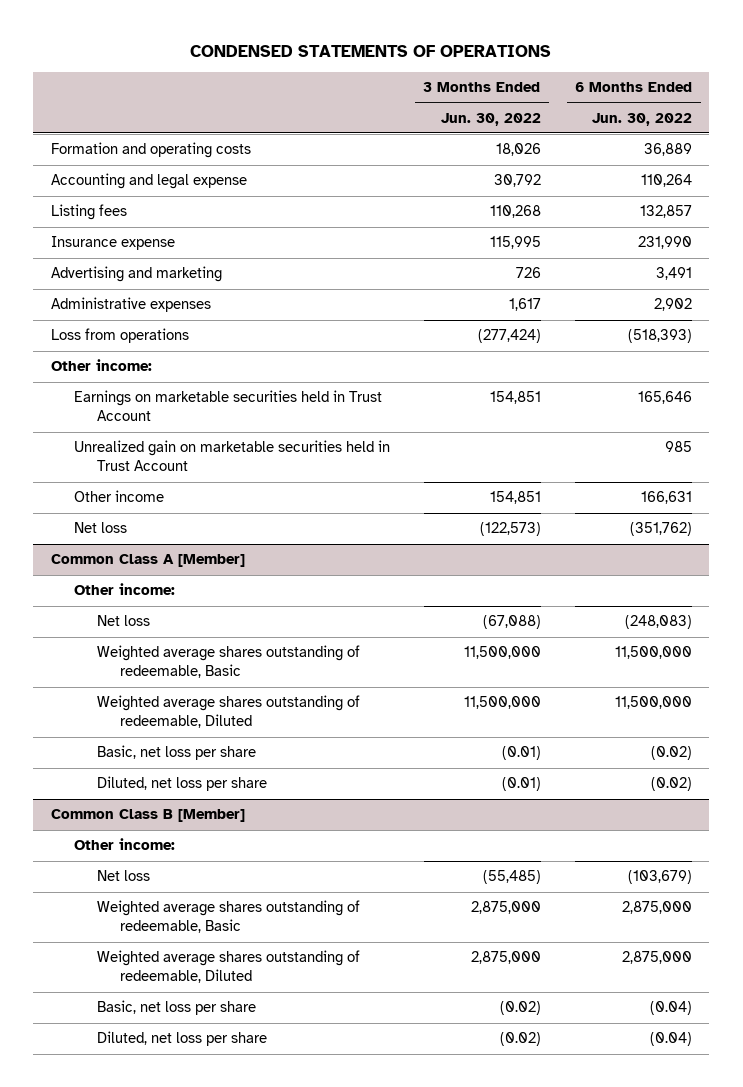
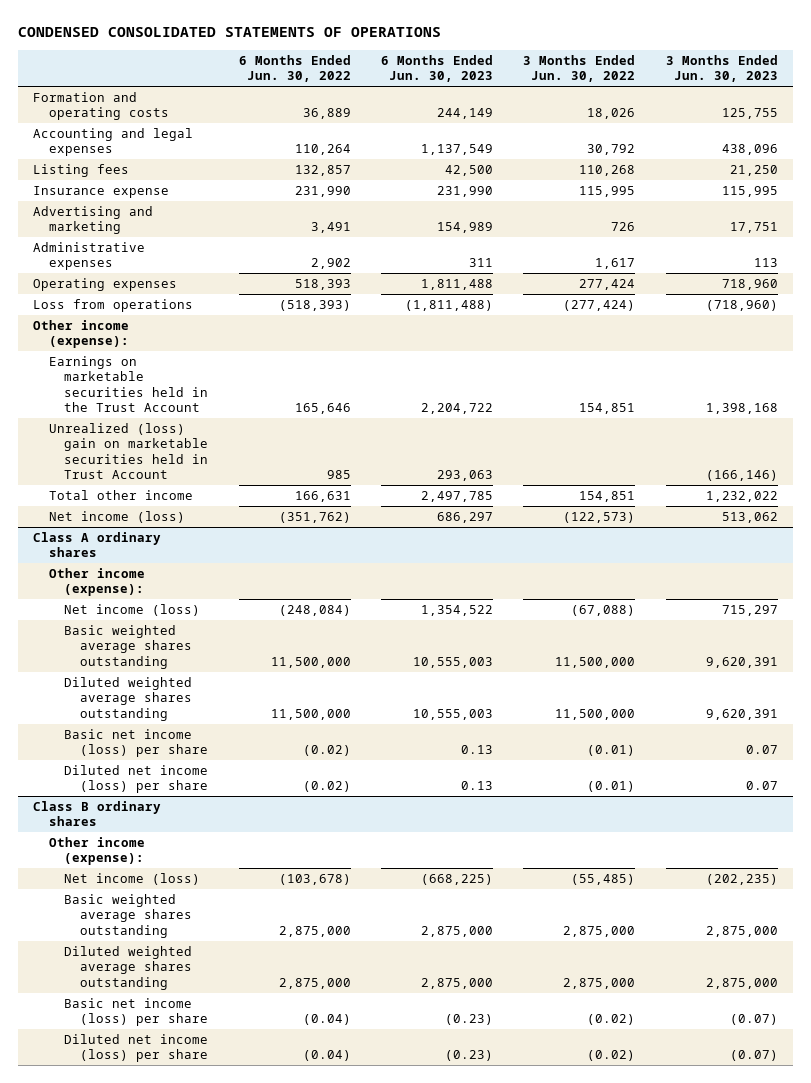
- CONDENSED STATEMENTS OF OPERATIONS
+ CONDENSED CONSOLIDATED STATEMENTS OF OPERATIONS
- | 3 Months Ended Jun. 30, 2022 | 6 Months Ended Jun. 30, 2022
+ | 6 Months Ended Jun. 30, 2022 | 6 Months Ended Jun. 30, 2023 | 3 Months Ended Jun. 30, 2022 | 3 Months Ended Jun. 30, 2023
- Accounting and legal expense | 30,792 | 110,264
+ Accounting and legal expenses | 110,264 | 1,137,549 | 30,792 | 438,096
+ Operating expenses | 518,393 | 1,811,488 | 277,424 | 718,960
- Other income:
- Earnings on marketable securities held in Trust Account | 154,851 | 165,646
- Unrealized gain on marketable securities held in Trust Account | | 985
- Other income | 154,851 | 166,631
- Net loss | (122,573) | (351,762)
- Common Class A [Member]
- Other income:
- Net loss | (67,088) | (248,083)
- Weighted average shares outstanding of redeemable, Basic | 11,500,000 | 11,500,000
- Weighted average shares outstanding of redeemable, Diluted | 11,500,000 | 11,500,000
- Basic, net loss per share | (0.01) | (0.02)
- Diluted, net loss per share | (0.01) | (0.02)
- Common Class B [Member]
- Other income:
- Net loss | (55,485) | (103,679)
- Weighted average shares outstanding of redeemable, Basic | 2,875,000 | 2,875,000
- Weighted average shares outstanding of redeemable, Diluted | 2,875,000 | 2,875,000
- Basic, net loss per share | (0.02) | (0.04)
- Diluted, net loss per share | (0.02) | (0.04)
+ Other income (expense):
+ Earnings on marketable securities held in the Trust Account | 165,646 | 2,204,722 | 154,851 | 1,398,168
+ Unrealized (loss) gain on marketable securities held in Trust Account | 985 | 293,063 | | (166,146)
+ Total other income | 166,631 | 2,497,785 | 154,851 | 1,232,022
+ Net income (loss) | (351,762) | 686,297 | (122,573) | 513,062
+ Class A ordinary shares
+ Other income (expense):
+ Net income (loss) | (248,084) | 1,354,522 | (67,088) | 715,297
+ Basic weighted average shares outstanding | 11,500,000 | 10,555,003 | 11,500,000 | 9,620,391
+ Diluted weighted average shares outstanding | 11,500,000 | 10,555,003 | 11,500,000 | 9,620,391
+ Basic net income (loss) per share | (0.02) | 0.13 | (0.01) | 0.07
+ Diluted net income (loss) per share | (0.02) | 0.13 | (0.01) | 0.07
+ Class B ordinary shares
+ Other income (expense):
+ Net income (loss) | (103,678) | (668,225) | (55,485) | (202,235)
+ Basic weighted average shares outstanding | 2,875,000 | 2,875,000 | 2,875,000 | 2,875,000
+ Diluted weighted average shares outstanding | 2,875,000 | 2,875,000 | 2,875,000 | 2,875,000
+ Basic net income (loss) per share | (0.04) | (0.23) | (0.02) | (0.07)
+ Diluted net income (loss) per share | (0.04) | (0.23) | (0.02) | (0.07)

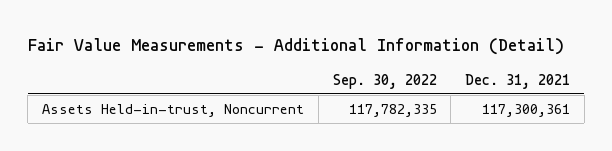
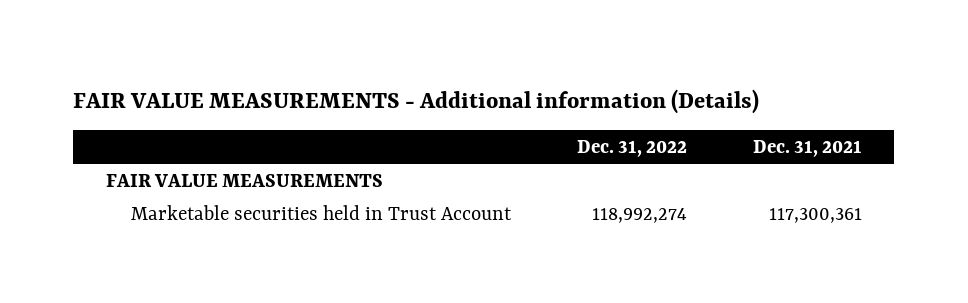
- Fair Value Measurements - Additional Information (Detail)
+ FAIR VALUE MEASUREMENTS - Additional information (Details)
- | Sep. 30, 2022 | Dec. 31, 2021
+ | Dec. 31, 2022 | Dec. 31, 2021
- Assets Held-in-trust, Noncurrent | 117,782,335 | 117,300,361
+ FAIR VALUE MEASUREMENTS
+ Marketable securities held in Trust Account | 118,992,274 | 117,300,361

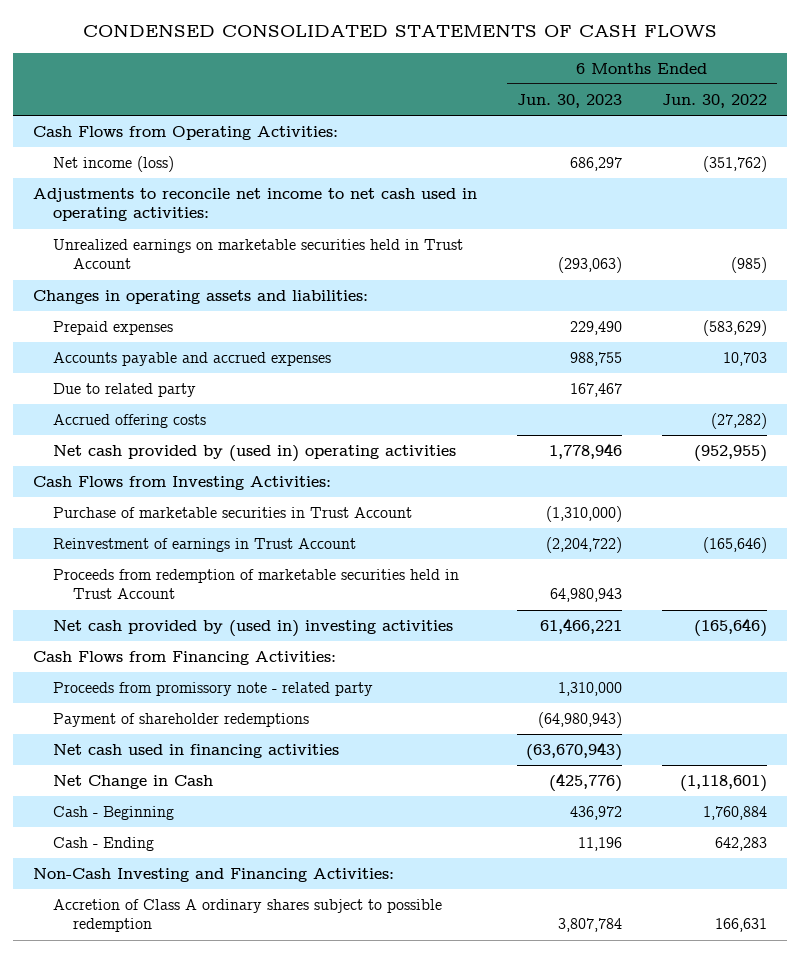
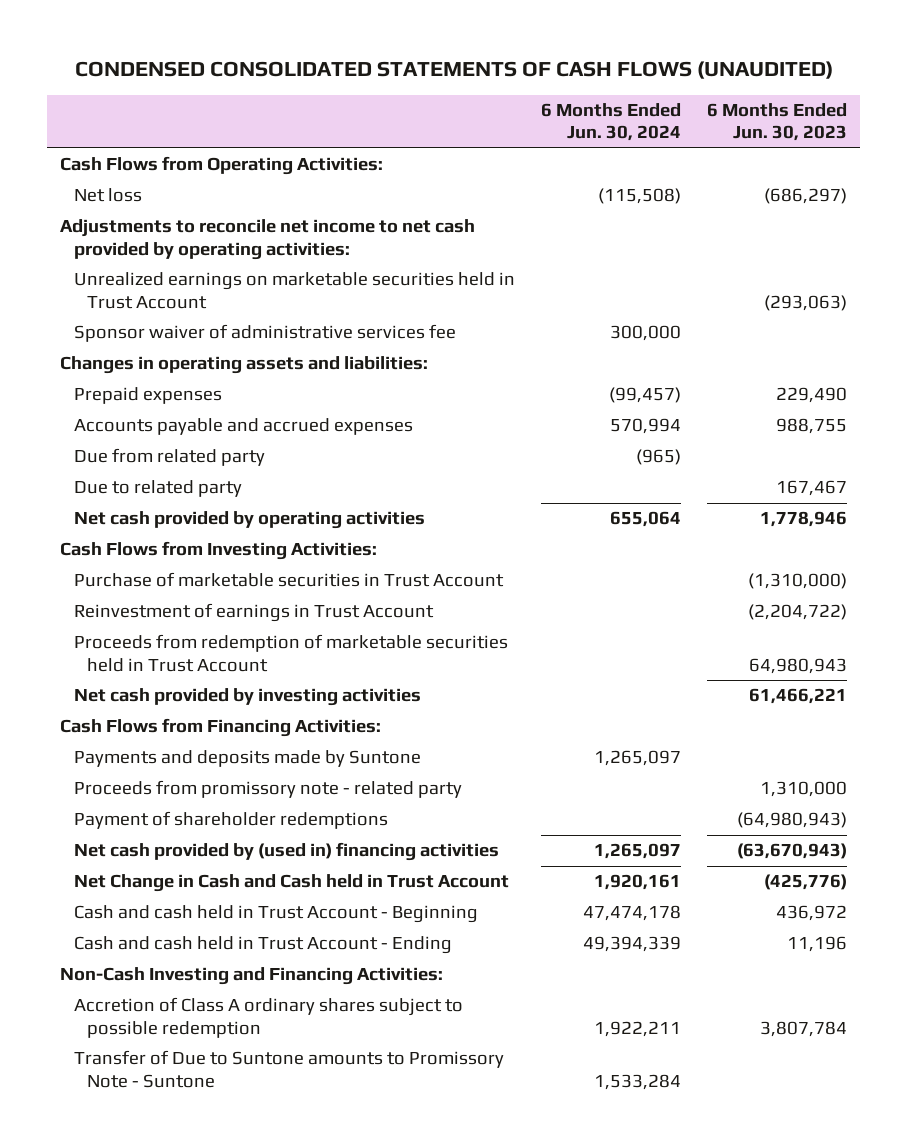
- CONDENSED CONSOLIDATED STATEMENTS OF CASH FLOWS
+ CONDENSED CONSOLIDATED STATEMENTS OF CASH FLOWS (UNAUDITED)
- | 6 Months Ended Jun. 30, 2023 | 6 Months Ended Jun. 30, 2022
+ | 6 Months Ended Jun. 30, 2024 | 6 Months Ended Jun. 30, 2023
- Net income (loss) | 686,297 | (351,762)
- Adjustments to reconcile net income to net cash used in operating activities:
+ Net loss | (115,508) | (686,297)
+ Adjustments to reconcile net income to net cash provided by operating activities:
+ Sponsor waiver of administrative services fee | 300,000 |
+ Due from related party | (965) |
- Accrued offering costs | | (27,282)
- Net cash provided by (used in) operating activities | 1,778,946 | (952,955)
+ Net cash provided by operating activities | 655,064 | 1,778,946
- Net cash provided by (used in) investing activities | 61,466,221 | (165,646)
+ Net cash provided by investing activities | | 61,466,221
+ Payments and deposits made by Suntone | 1,265,097 |
- Net cash used in financing activities | (63,670,943) |
- Net Change in Cash | (425,776) | (1,118,601)
- Cash - Beginning | 436,972 | 1,760,884
- Cash - Ending | 11,196 | 642,283
+ Net cash provided by (used in) financing activities | 1,265,097 | (63,670,943)
+ Net Change in Cash and Cash held in Trust Account | 1,920,161 | (425,776)
+ Cash and cash held in Trust Account - Beginning | 47,474,178 | 436,972
+ Cash and cash held in Trust Account - Ending | 49,394,339 | 11,196
+ Transfer of Due to Suntone amounts to Promissory Note - Suntone | 1,533,284 |

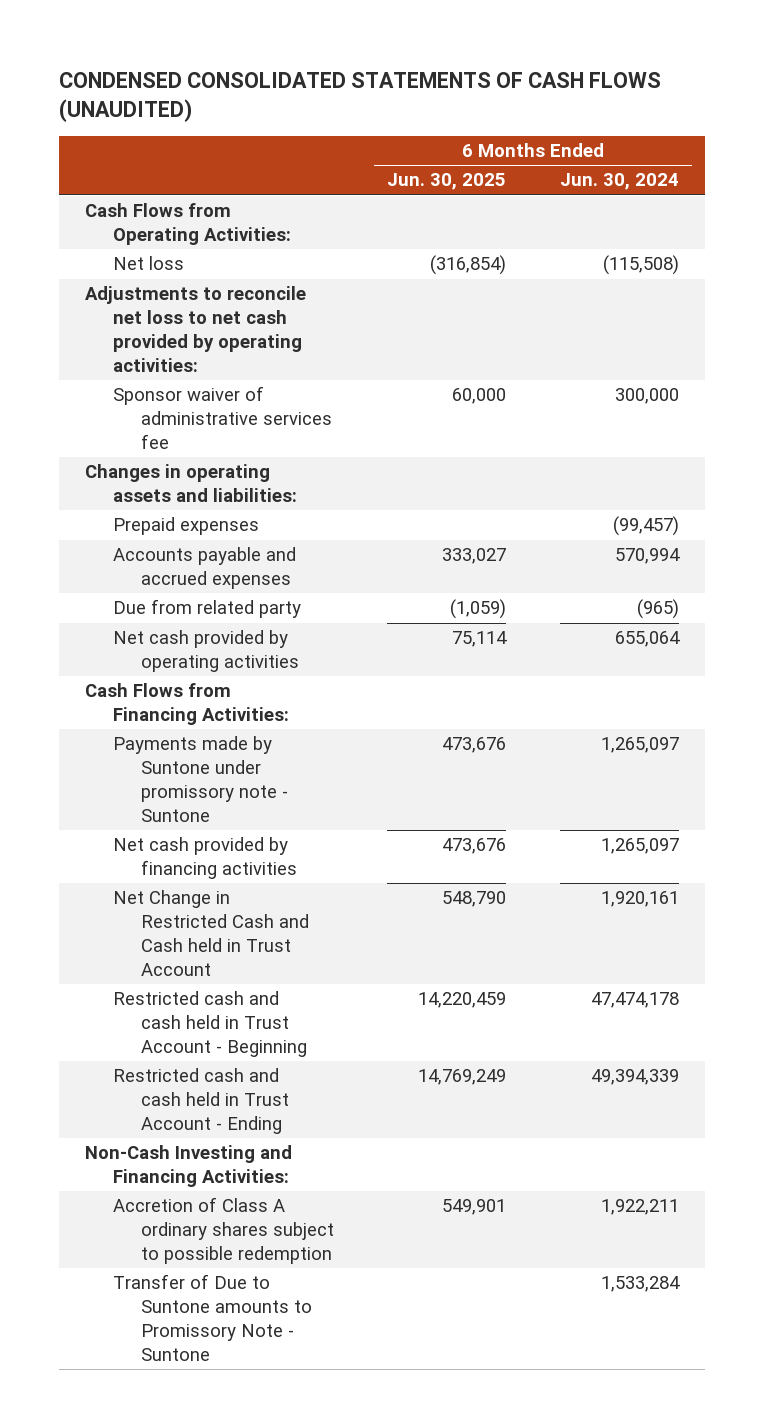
- | 6 Months Ended Jun. 30, 2024 | 6 Months Ended Jun. 30, 2023
+ | 6 Months Ended Jun. 30, 2025 | 6 Months Ended Jun. 30, 2024
- Adjustments to reconcile net income to net cash provided by operating activities:
- Unrealized earnings on marketable securities held in Trust Account | | (293,063)
+ Adjustments to reconcile net loss to net cash provided by operating activities:
- Due to related party | | 167,467
- Cash Flows from Investing Activities:
- Purchase of marketable securities in Trust Account | | (1,310,000)
- Reinvestment of earnings in Trust Account | | (2,204,722)
- Proceeds from redemption of marketable securities held in Trust Account | | 64,980,943
- Net cash provided by investing activities | | 61,466,221
- Payments and deposits made by Suntone | 1,265,097 |
- Proceeds from promissory note - related party | | 1,310,000
- Payment of shareholder redemptions | | (64,980,943)
- Net cash provided by (used in) financing activities | 1,265,097 | (63,670,943)
- Net Change in Cash and Cash held in Trust Account | 1,920,161 | (425,776)
- Cash and cash held in Trust Account - Beginning | 47,474,178 | 436,972
- Cash and cash held in Trust Account - Ending | 49,394,339 | 11,196
+ Payments made by Suntone under promissory note - Suntone | 473,676 | 1,265,097
+ Net cash provided by financing activities | 473,676 | 1,265,097
+ Net Change in Restricted Cash and Cash held in Trust Account | 548,790 | 1,920,161
+ Restricted cash and cash held in Trust Account - Beginning | 14,220,459 | 47,474,178
+ Restricted cash and cash held in Trust Account - Ending | 14,769,249 | 49,394,339

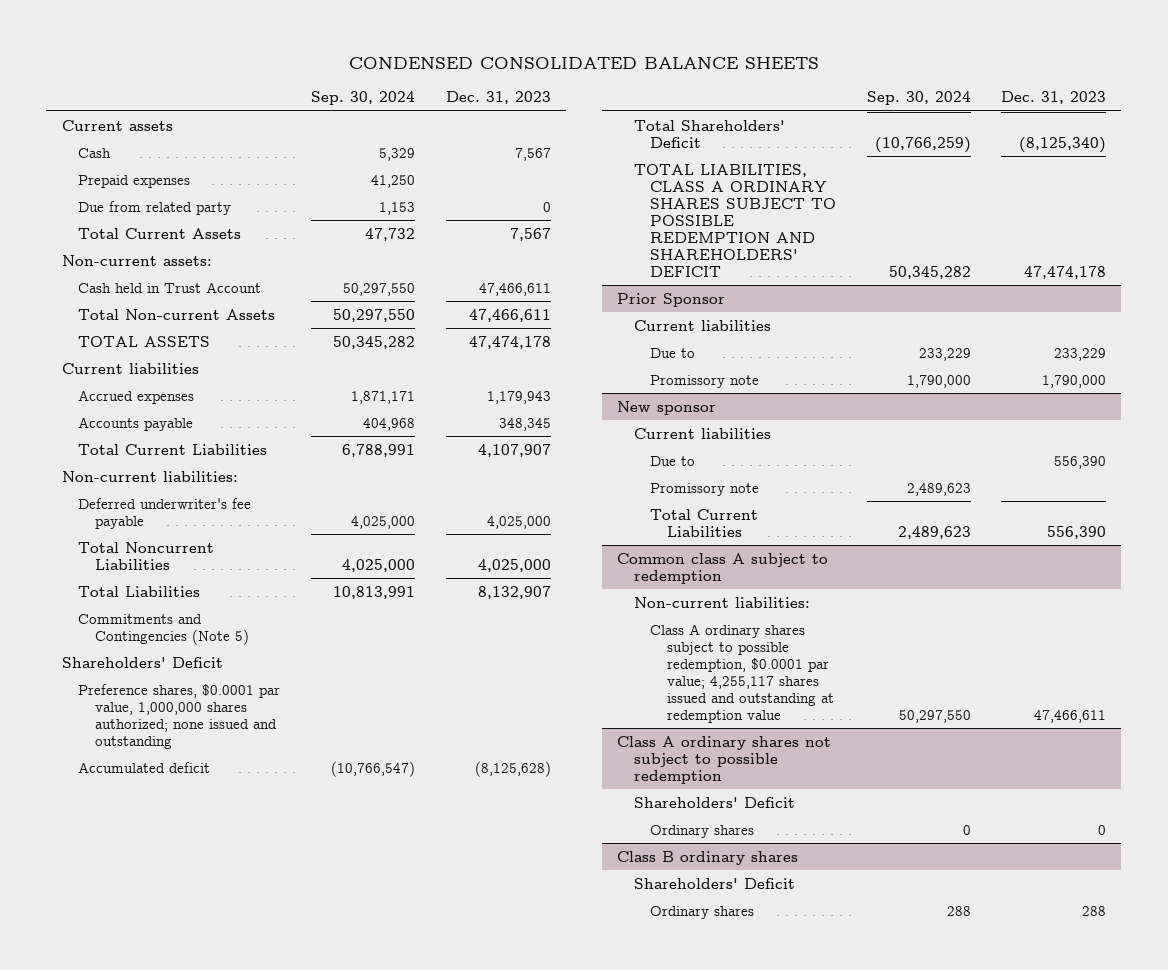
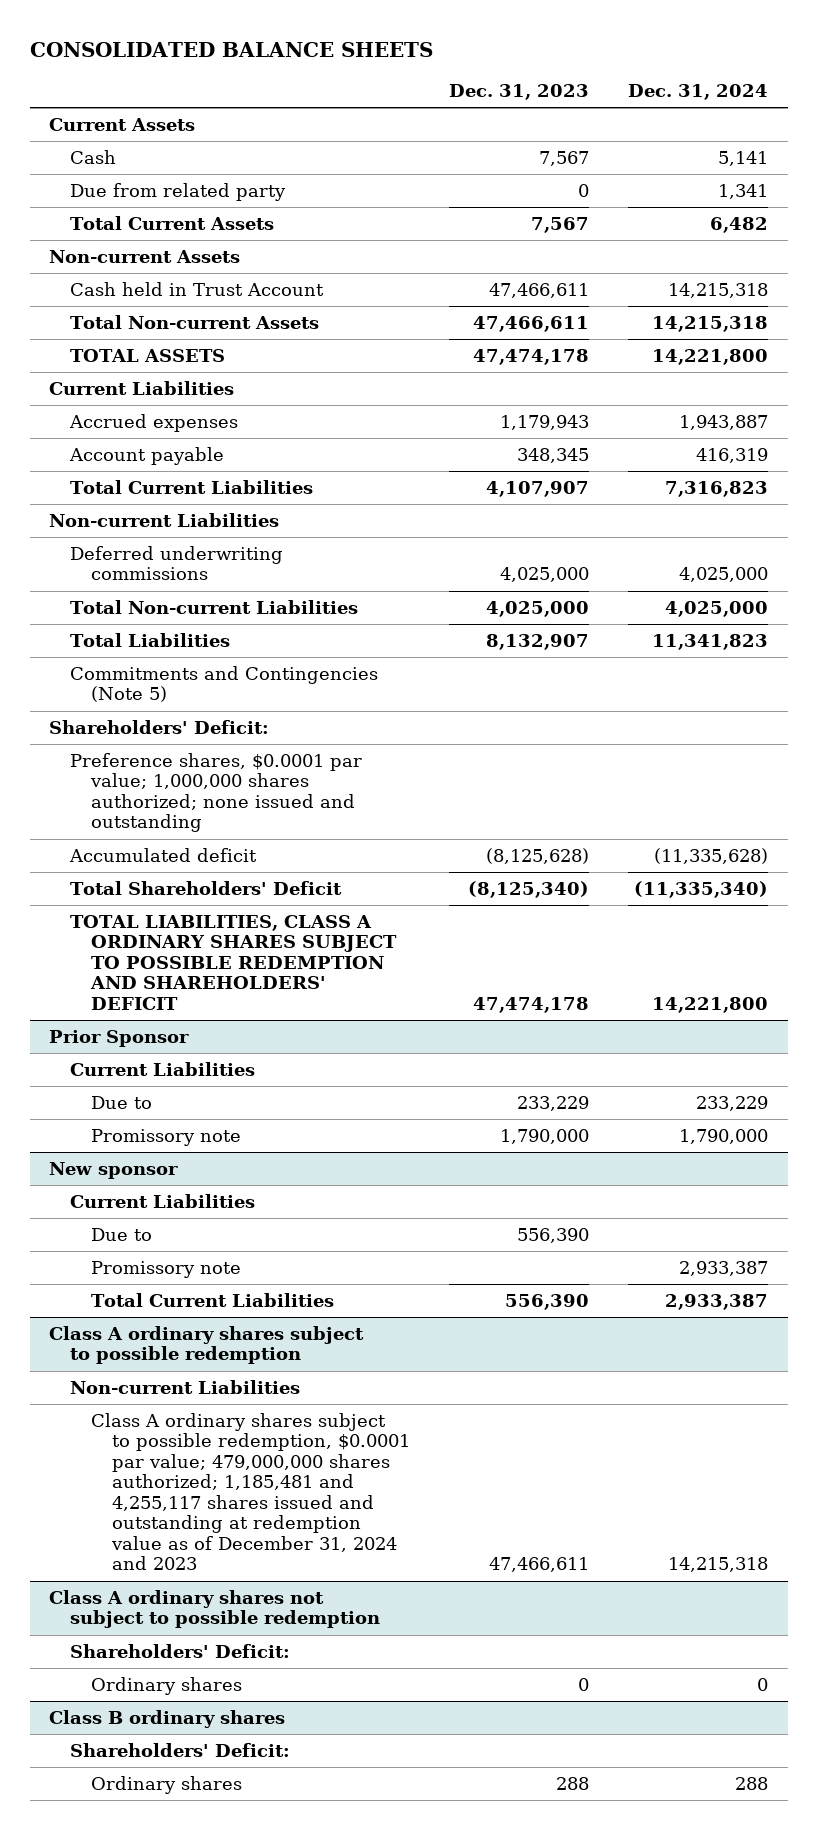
- CONDENSED CONSOLIDATED BALANCE SHEETS
+ CONSOLIDATED BALANCE SHEETS
- | Sep. 30, 2024 | Dec. 31, 2023
+ | Dec. 31, 2023 | Dec. 31, 2024
- Current assets
+ Current Assets
- Prepaid expenses | 41,250 |
- Non-current assets:
+ Non-current Assets
- Current liabilities
+ Current Liabilities
- Accounts payable | 404,968 | 348,345
+ Account payable | 348,345 | 416,319
- Non-current liabilities:
- Deferred underwriter's fee payable | 4,025,000 | 4,025,000
- Total Noncurrent Liabilities | 4,025,000 | 4,025,000
+ Non-current Liabilities
+ Deferred underwriting commissions | 4,025,000 | 4,025,000
+ Total Non-current Liabilities | 4,025,000 | 4,025,000
- Shareholders' Deficit
- Preference shares, $0.0001 par value, 1,000,000 shares authorized; none issued and outstanding
+ Shareholders' Deficit:
+ Preference shares, $0.0001 par value; 1,000,000 shares authorized; none issued and outstanding
@ Prior Sponsor
- Current liabilities
+ Current Liabilities
@ New sponsor
- Current liabilities
+ Current Liabilities
- Common class A subject to redemption
- Non-current liabilities:
- Class A ordinary shares subject to possible redemption, $0.0001 par value; 4,255,117 shares issued and outstanding at redemption value | 50,297,550 | 47,466,611
+ Class A ordinary shares subject to possible redemption
+ Non-current Liabilities
+ Class A ordinary shares subject to possible redemption, $0.0001 par value; 479,000,000 shares authorized; 1,185,481 and 4,255,117 shares issued and outstanding at redemption value as of December 31, 2024 and 2023 | 47,466,611 | 14,215,318
@ Class A ordinary shares not subject to possible redemption
- Shareholders' Deficit
+ Shareholders' Deficit:
@ Class B ordinary shares
- Shareholders' Deficit
+ Shareholders' Deficit:

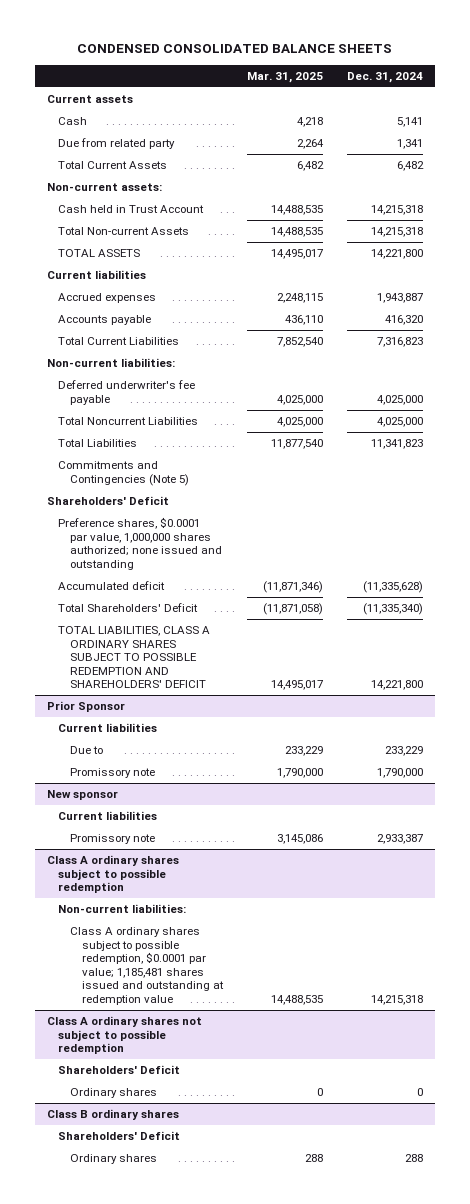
- CONSOLIDATED BALANCE SHEETS
+ CONDENSED CONSOLIDATED BALANCE SHEETS
- | Dec. 31, 2023 | Dec. 31, 2024
+ | Mar. 31, 2025 | Dec. 31, 2024
- Current Assets
+ Current assets
- Non-current Assets
+ Non-current assets:
- Current Liabilities
+ Current liabilities
- Account payable | 348,345 | 416,319
+ Accounts payable | 436,110 | 416,320
- Non-current Liabilities
- Deferred underwriting commissions | 4,025,000 | 4,025,000
- Total Non-current Liabilities | 4,025,000 | 4,025,000
+ Non-current liabilities:
+ Deferred underwriter's fee payable | 4,025,000 | 4,025,000
+ Total Noncurrent Liabilities | 4,025,000 | 4,025,000
- Shareholders' Deficit:
- Preference shares, $0.0001 par value; 1,000,000 shares authorized; none issued and outstanding
+ Shareholders' Deficit
+ Preference shares, $0.0001 par value, 1,000,000 shares authorized; none issued and outstanding
@ Prior Sponsor
- Current Liabilities
+ Current liabilities
@ New sponsor
- Current Liabilities
- Due to | 556,390 |
+ Current liabilities
- Total Current Liabilities | 556,390 | 2,933,387
@ Class A ordinary shares subject to possible redemption
- Non-current Liabilities
- Class A ordinary shares subject to possible redemption, $0.0001 par value; 479,000,000 shares authorized; 1,185,481 and 4,255,117 shares issued and outstanding at redemption value as of December 31, 2024 and 2023 | 47,466,611 | 14,215,318
+ Non-current liabilities:
+ Class A ordinary shares subject to possible redemption, $0.0001 par value; 1,185,481 shares issued and outstanding at redemption value | 14,488,535 | 14,215,318
@ Class A ordinary shares not subject to possible redemption
- Shareholders' Deficit:
+ Shareholders' Deficit
@ Class B ordinary shares
- Shareholders' Deficit:
+ Shareholders' Deficit

